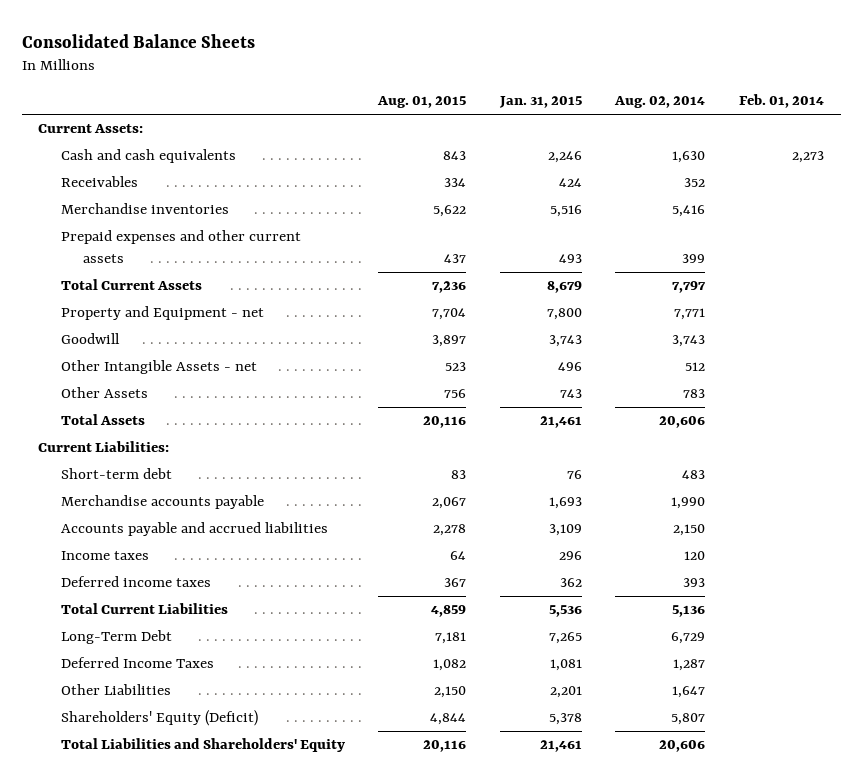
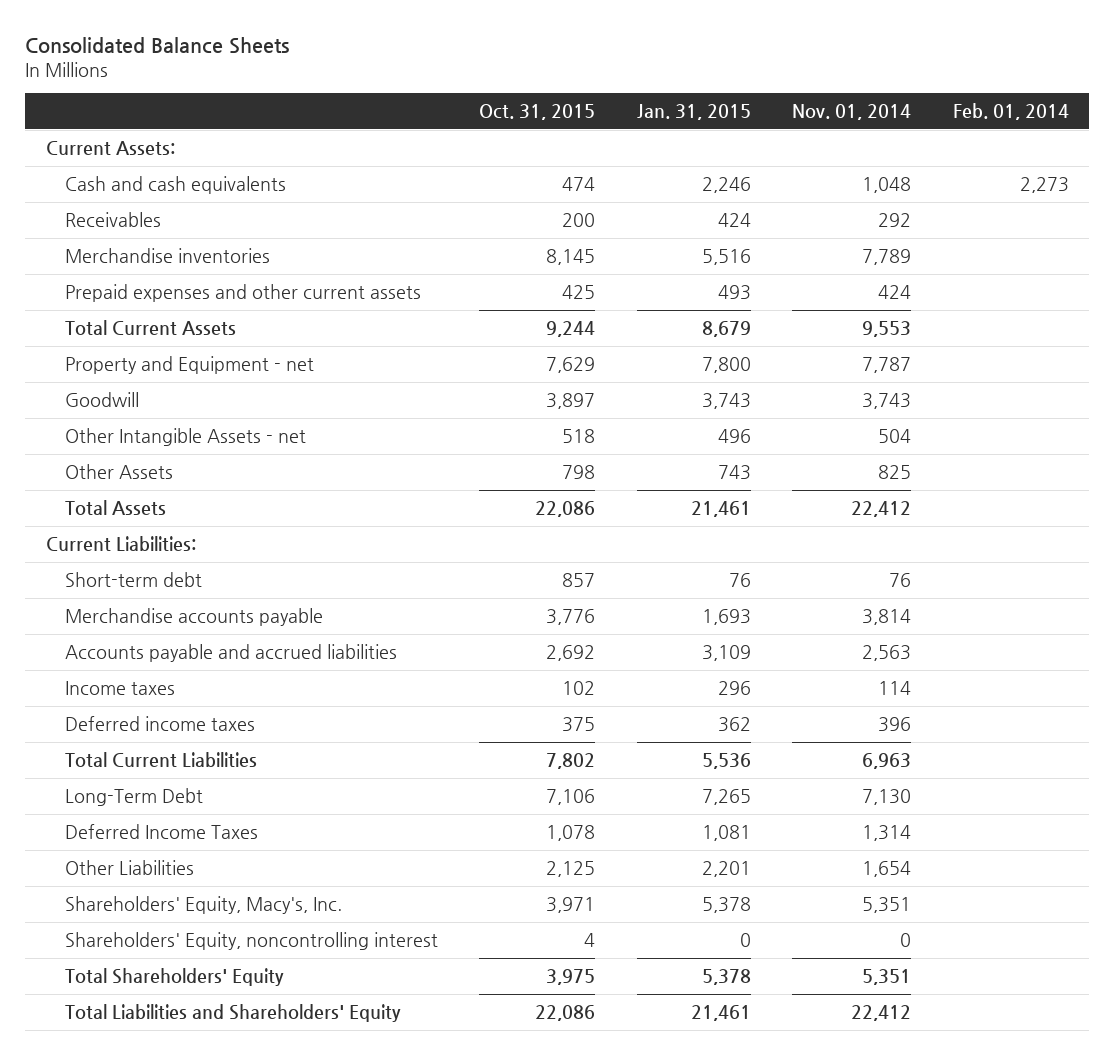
- | Aug. 01, 2015 | Jan. 31, 2015 | Aug. 02, 2014 | Feb. 01, 2014
+ | Oct. 31, 2015 | Jan. 31, 2015 | Nov. 01, 2014 | Feb. 01, 2014
- Shareholders' Equity (Deficit) | 4,844 | 5,378 | 5,807 |
+ Shareholders' Equity, Macy's, Inc. | 3,971 | 5,378 | 5,351 |
+ Shareholders' Equity, noncontrolling interest | 4 | 0 | 0 |
+ Total Shareholders' Equity | 3,975 | 5,378 | 5,351 |

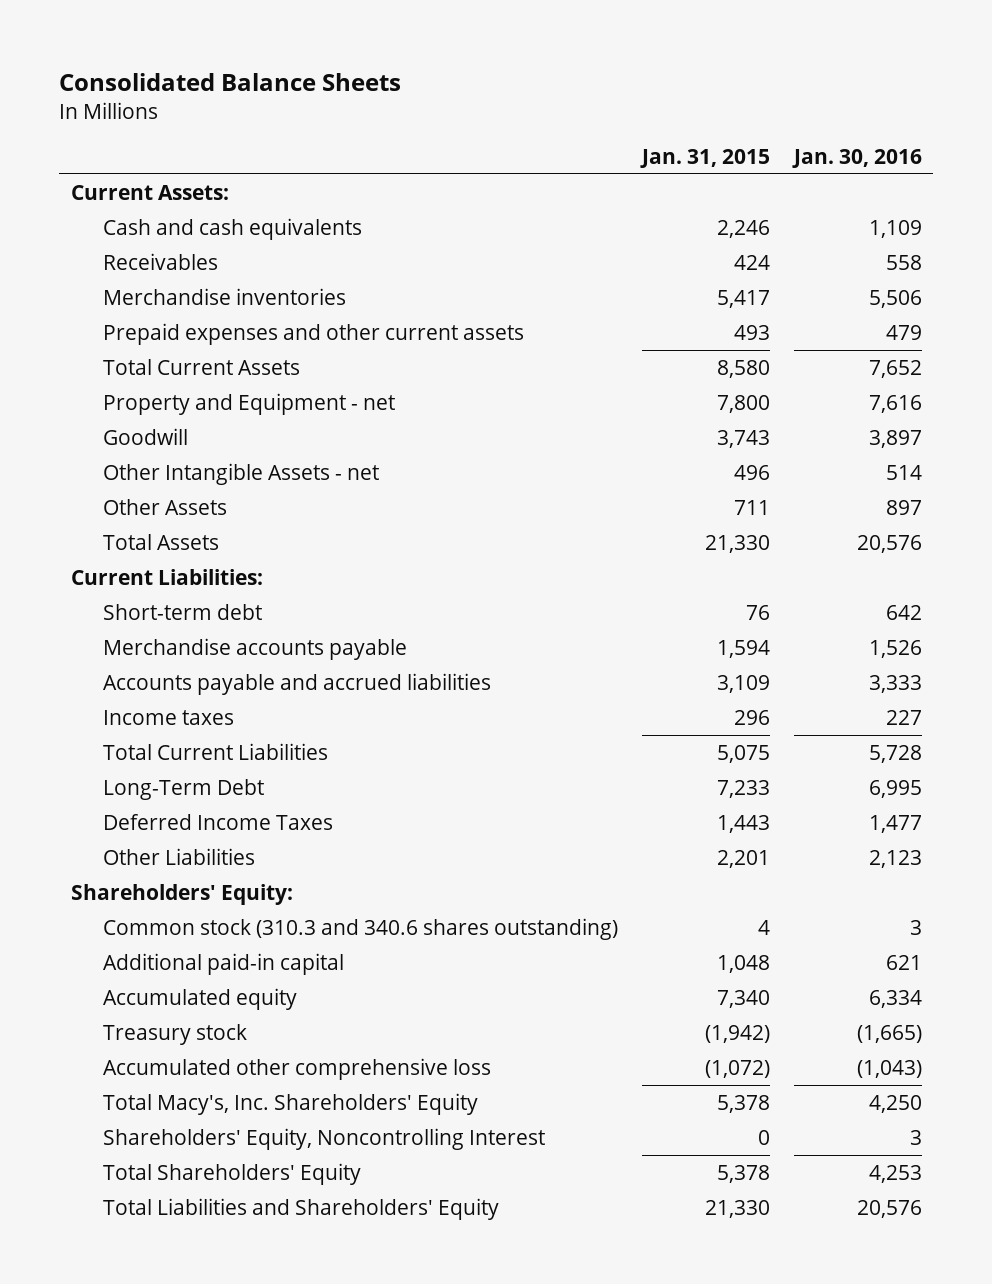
- | Oct. 31, 2015 | Jan. 31, 2015 | Nov. 01, 2014 | Feb. 01, 2014
+ | Jan. 31, 2015 | Jan. 30, 2016
- Merchandise inventories | 8,145 | 5,516 | 7,789 |
+ Merchandise inventories | 5,417 | 5,506
- Total Current Assets | 9,244 | 8,679 | 9,553 |
+ Total Current Assets | 8,580 | 7,652
- Other Assets | 798 | 743 | 825 |
- Total Assets | 22,086 | 21,461 | 22,412 |
+ Other Assets | 711 | 897
+ Total Assets | 21,330 | 20,576
- Merchandise accounts payable | 3,776 | 1,693 | 3,814 |
+ Merchandise accounts payable | 1,594 | 1,526
- Deferred income taxes | 375 | 362 | 396 |
- Total Current Liabilities | 7,802 | 5,536 | 6,963 |
- Long-Term Debt | 7,106 | 7,265 | 7,130 |
- Deferred Income Taxes | 1,078 | 1,081 | 1,314 |
+ Total Current Liabilities | 5,075 | 5,728
+ Long-Term Debt | 7,233 | 6,995
+ Deferred Income Taxes | 1,443 | 1,477
- Shareholders' Equity, Macy's, Inc. | 3,971 | 5,378 | 5,351 |
- Shareholders' Equity, noncontrolling interest | 4 | 0 | 0 |
+ Shareholders' Equity:
+ Common stock (310.3 and 340.6 shares outstanding) | 4 | 3
+ Additional paid-in capital | 1,048 | 621
+ Accumulated equity | 7,340 | 6,334
+ Treasury stock | (1,942) | (1,665)
+ Accumulated other comprehensive loss | (1,072) | (1,043)
+ Total Macy's, Inc. Shareholders' Equity | 5,378 | 4,250
+ Shareholders' Equity, Noncontrolling Interest | 0 | 3
- Total Liabilities and Shareholders' Equity | 22,086 | 21,461 | 22,412 |
+ Total Liabilities and Shareholders' Equity | 21,330 | 20,576

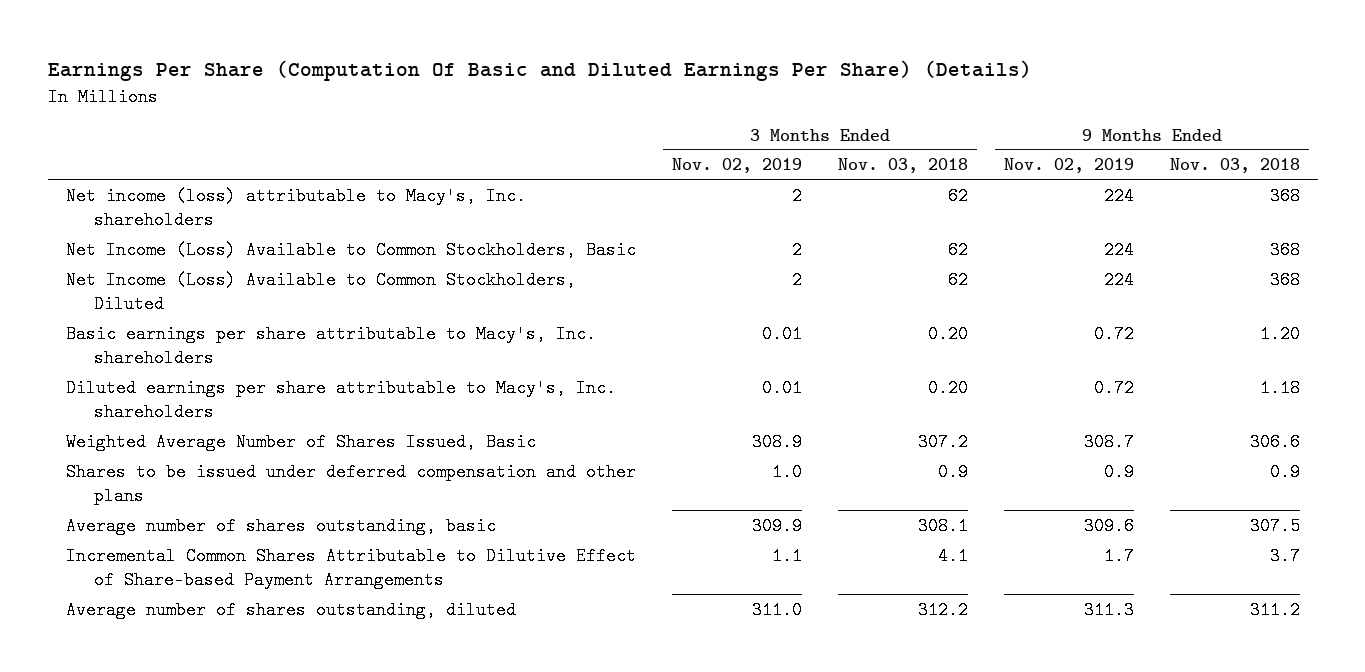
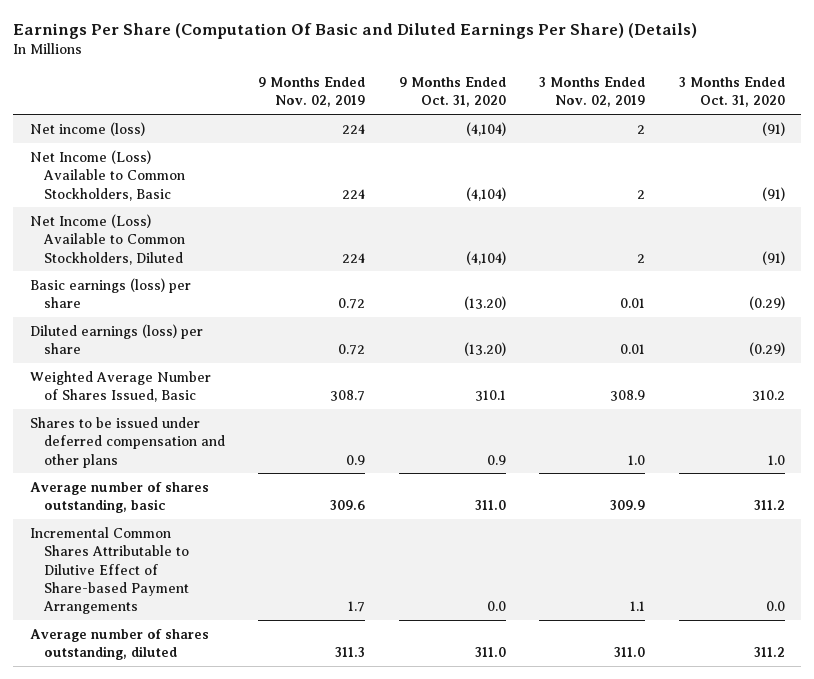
- | 3 Months Ended Nov. 02, 2019 | 3 Months Ended Nov. 03, 2018 | 9 Months Ended Nov. 02, 2019 | 9 Months Ended Nov. 03, 2018
+ | 9 Months Ended Nov. 02, 2019 | 9 Months Ended Oct. 31, 2020 | 3 Months Ended Nov. 02, 2019 | 3 Months Ended Oct. 31, 2020
- Net income (loss) attributable to Macy's, Inc. shareholders | 2 | 62 | 224 | 368
+ Net income (loss) | 224 | (4,104) | 2 | (91)
- Basic earnings per share attributable to Macy's, Inc. shareholders | 0.01 | 0.20 | 0.72 | 1.20
- Diluted earnings per share attributable to Macy's, Inc. shareholders | 0.01 | 0.20 | 0.72 | 1.18
+ Basic earnings (loss) per share | 0.72 | (13.20) | 0.01 | (0.29)
+ Diluted earnings (loss) per share | 0.72 | (13.20) | 0.01 | (0.29)

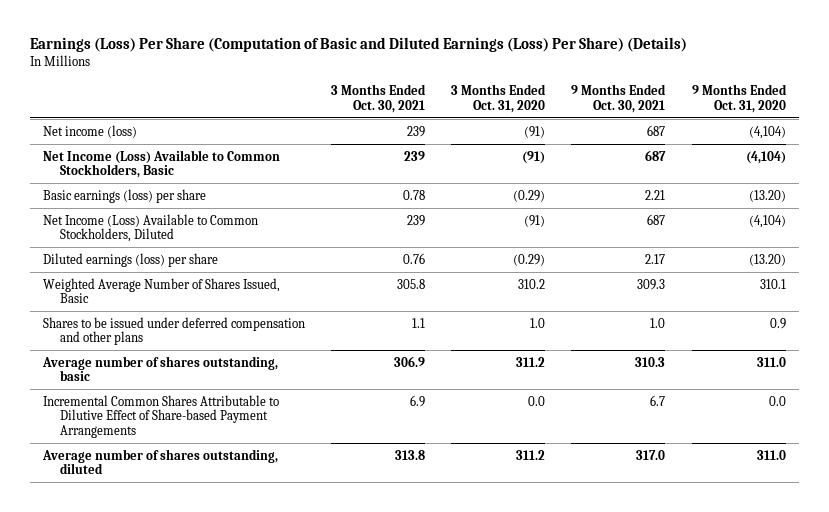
- Earnings Per Share (Computation Of Basic and Diluted Earnings Per Share) (Details)
+ Earnings (Loss) Per Share (Computation of Basic and Diluted Earnings (Loss) Per Share) (Details)
- | 9 Months Ended Nov. 02, 2019 | 9 Months Ended Oct. 31, 2020 | 3 Months Ended Nov. 02, 2019 | 3 Months Ended Oct. 31, 2020
+ | 3 Months Ended Oct. 30, 2021 | 3 Months Ended Oct. 31, 2020 | 9 Months Ended Oct. 30, 2021 | 9 Months Ended Oct. 31, 2020
moved down: Net Income (Loss) Available to Common Stockholders, Diluted | 239 | (91) | 687 | (4,104)

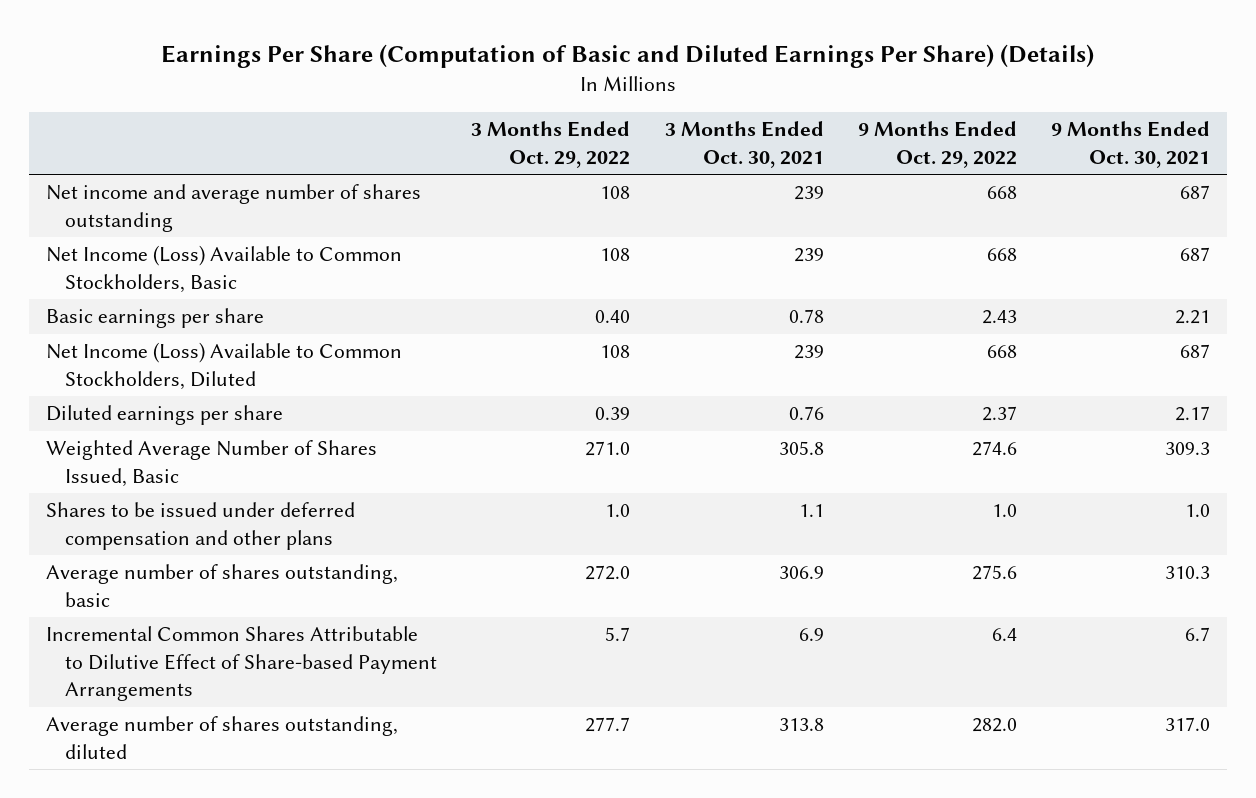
- Earnings (Loss) Per Share (Computation of Basic and Diluted Earnings (Loss) Per Share) (Details)
+ Earnings Per Share (Computation of Basic and Diluted Earnings Per Share) (Details)
- | 3 Months Ended Oct. 30, 2021 | 3 Months Ended Oct. 31, 2020 | 9 Months Ended Oct. 30, 2021 | 9 Months Ended Oct. 31, 2020
+ | 3 Months Ended Oct. 29, 2022 | 3 Months Ended Oct. 30, 2021 | 9 Months Ended Oct. 29, 2022 | 9 Months Ended Oct. 30, 2021
- Net income (loss) | 239 | (91) | 687 | (4,104)
+ Net income and average number of shares outstanding | 108 | 239 | 668 | 687
- Basic earnings (loss) per share | 0.78 | (0.29) | 2.21 | (13.20)
+ Basic earnings per share | 0.40 | 0.78 | 2.43 | 2.21
- Diluted earnings (loss) per share | 0.76 | (0.29) | 2.17 | (13.20)
+ Diluted earnings per share | 0.39 | 0.76 | 2.37 | 2.17

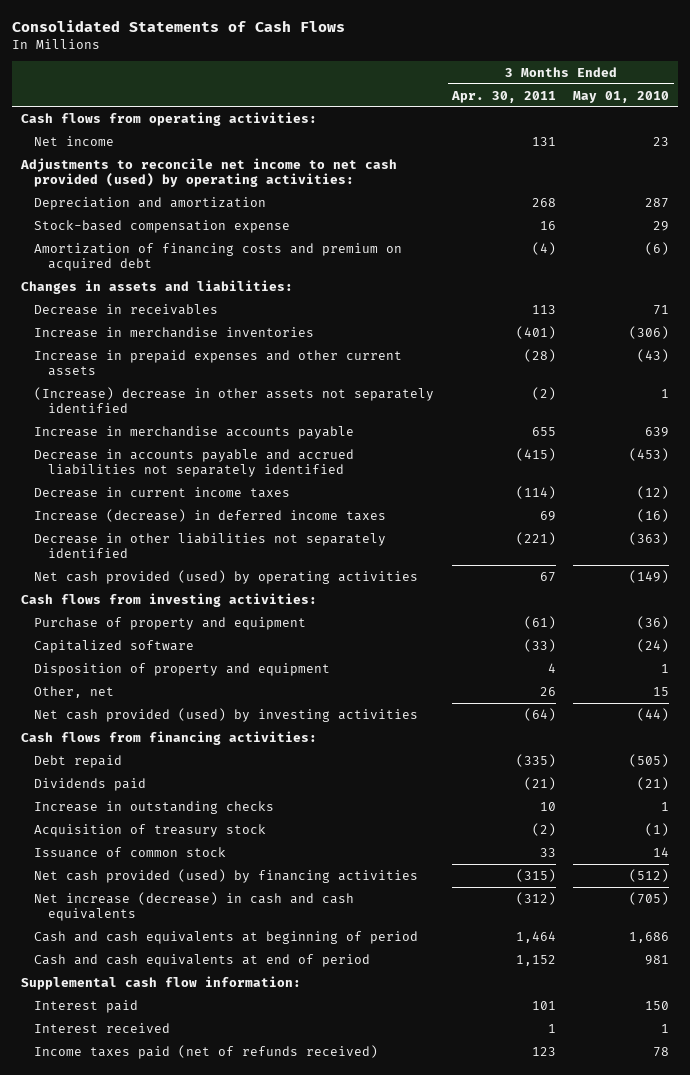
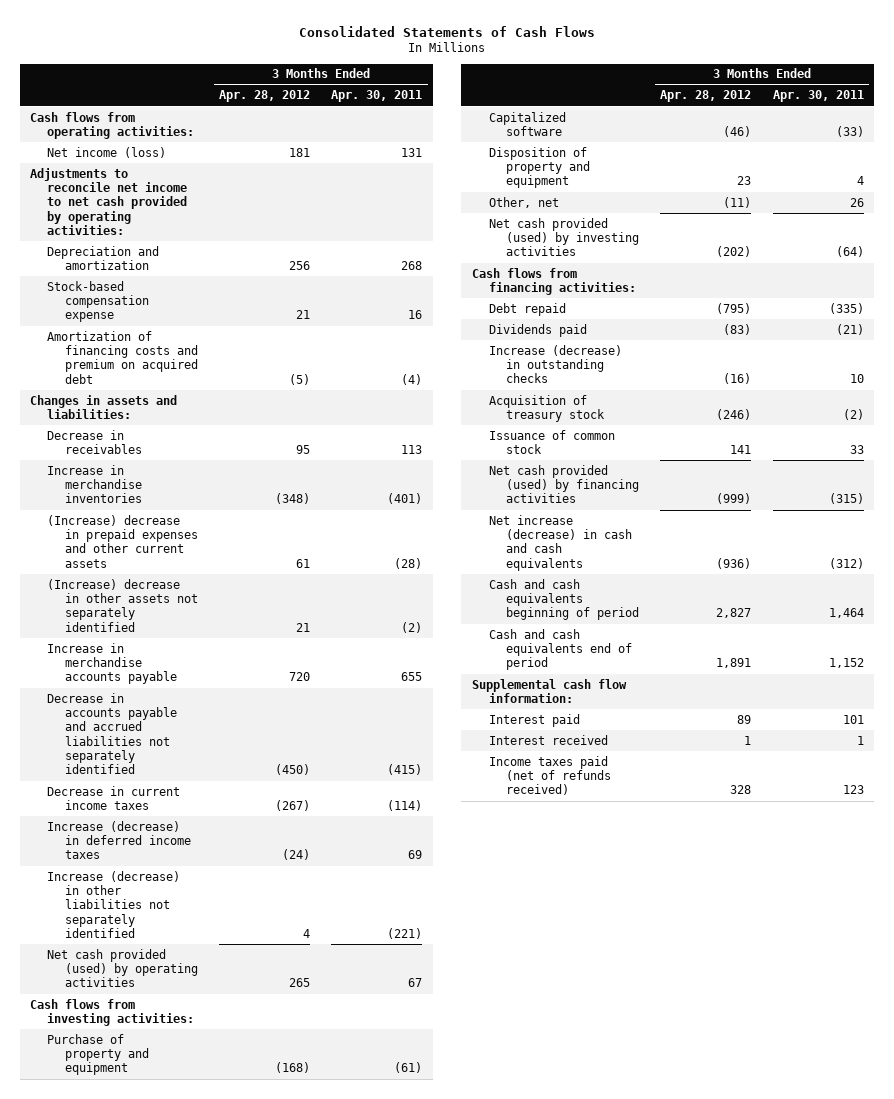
- | 3 Months Ended Apr. 30, 2011 | 3 Months Ended May 01, 2010
+ | 3 Months Ended Apr. 28, 2012 | 3 Months Ended Apr. 30, 2011
- Net income | 131 | 23
- Adjustments to reconcile net income to net cash provided (used) by operating activities:
+ Net income (loss) | 181 | 131
+ Adjustments to reconcile net income to net cash provided by operating activities:
- Increase in prepaid expenses and other current assets | (28) | (43)
+ (Increase) decrease in prepaid expenses and other current assets | 61 | (28)
- Decrease in other liabilities not separately identified | (221) | (363)
+ Increase (decrease) in other liabilities not separately identified | 4 | (221)
- Increase in outstanding checks | 10 | 1
+ Increase (decrease) in outstanding checks | (16) | 10
- Cash and cash equivalents at beginning of period | 1,464 | 1,686
- Cash and cash equivalents at end of period | 1,152 | 981
+ Cash and cash equivalents beginning of period | 2,827 | 1,464
+ Cash and cash equivalents end of period | 1,891 | 1,152

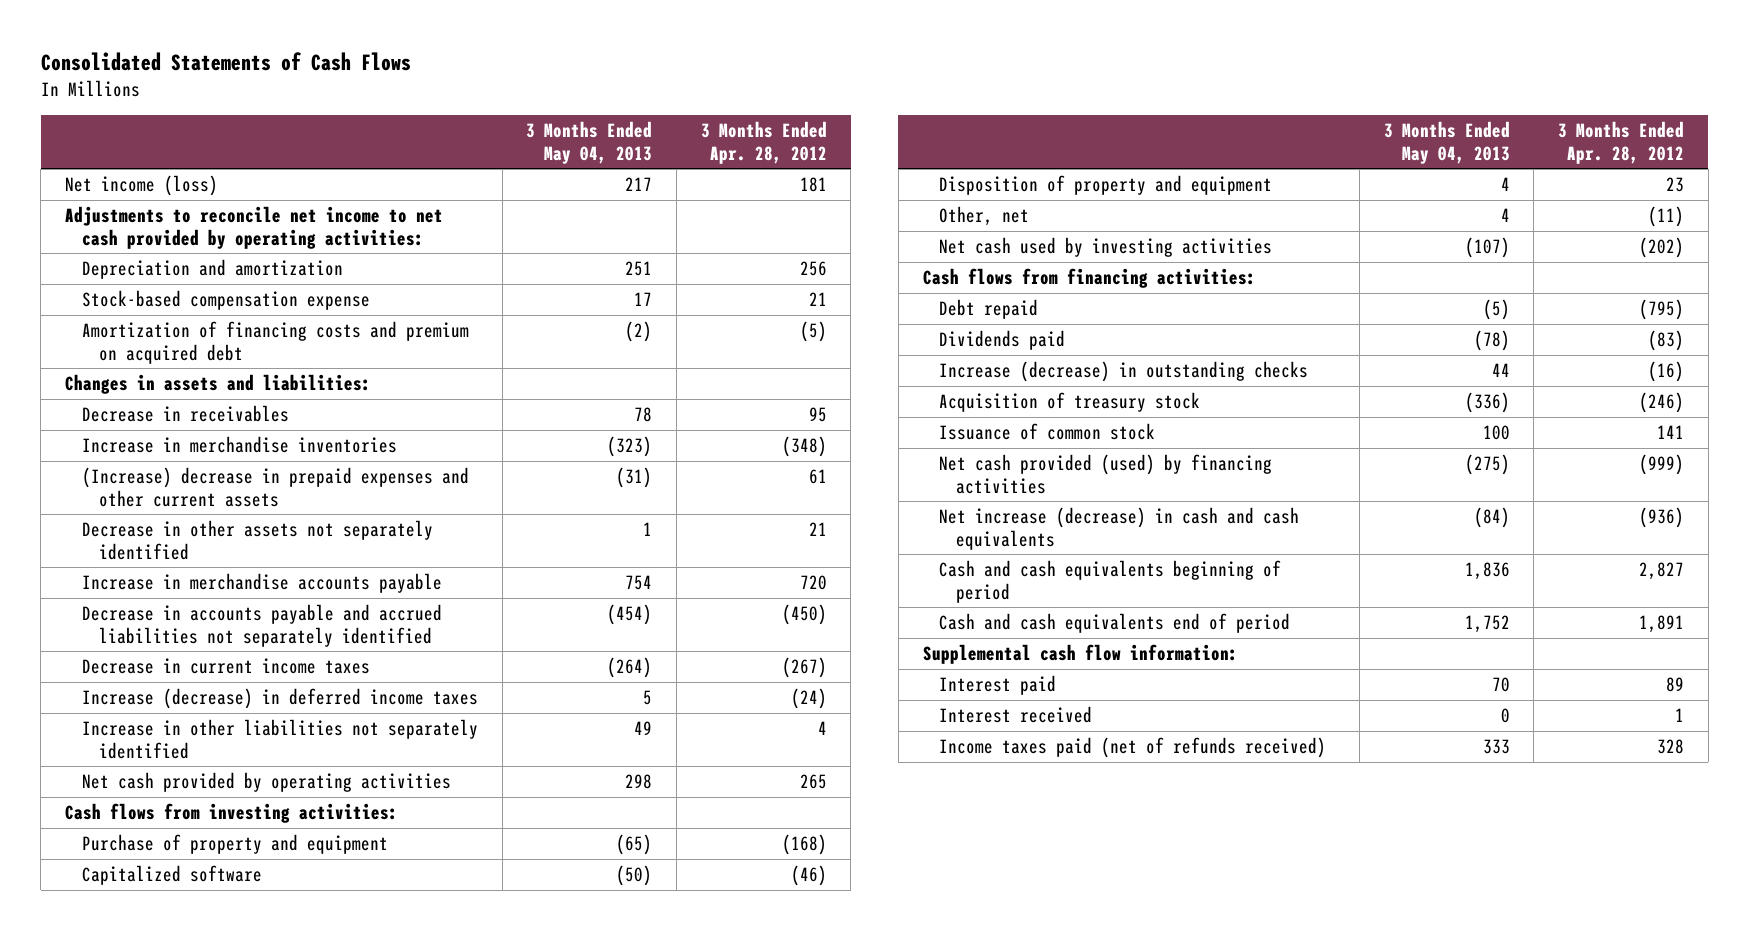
- | 3 Months Ended Apr. 28, 2012 | 3 Months Ended Apr. 30, 2011
+ | 3 Months Ended May 04, 2013 | 3 Months Ended Apr. 28, 2012
- Cash flows from operating activities:
- (Increase) decrease in other assets not separately identified | 21 | (2)
+ Decrease in other assets not separately identified | 1 | 21
- Increase (decrease) in other liabilities not separately identified | 4 | (221)
- Net cash provided (used) by operating activities | 265 | 67
+ Increase in other liabilities not separately identified | 49 | 4
+ Net cash provided by operating activities | 298 | 265
- Net cash provided (used) by investing activities | (202) | (64)
+ Net cash used by investing activities | (107) | (202)

